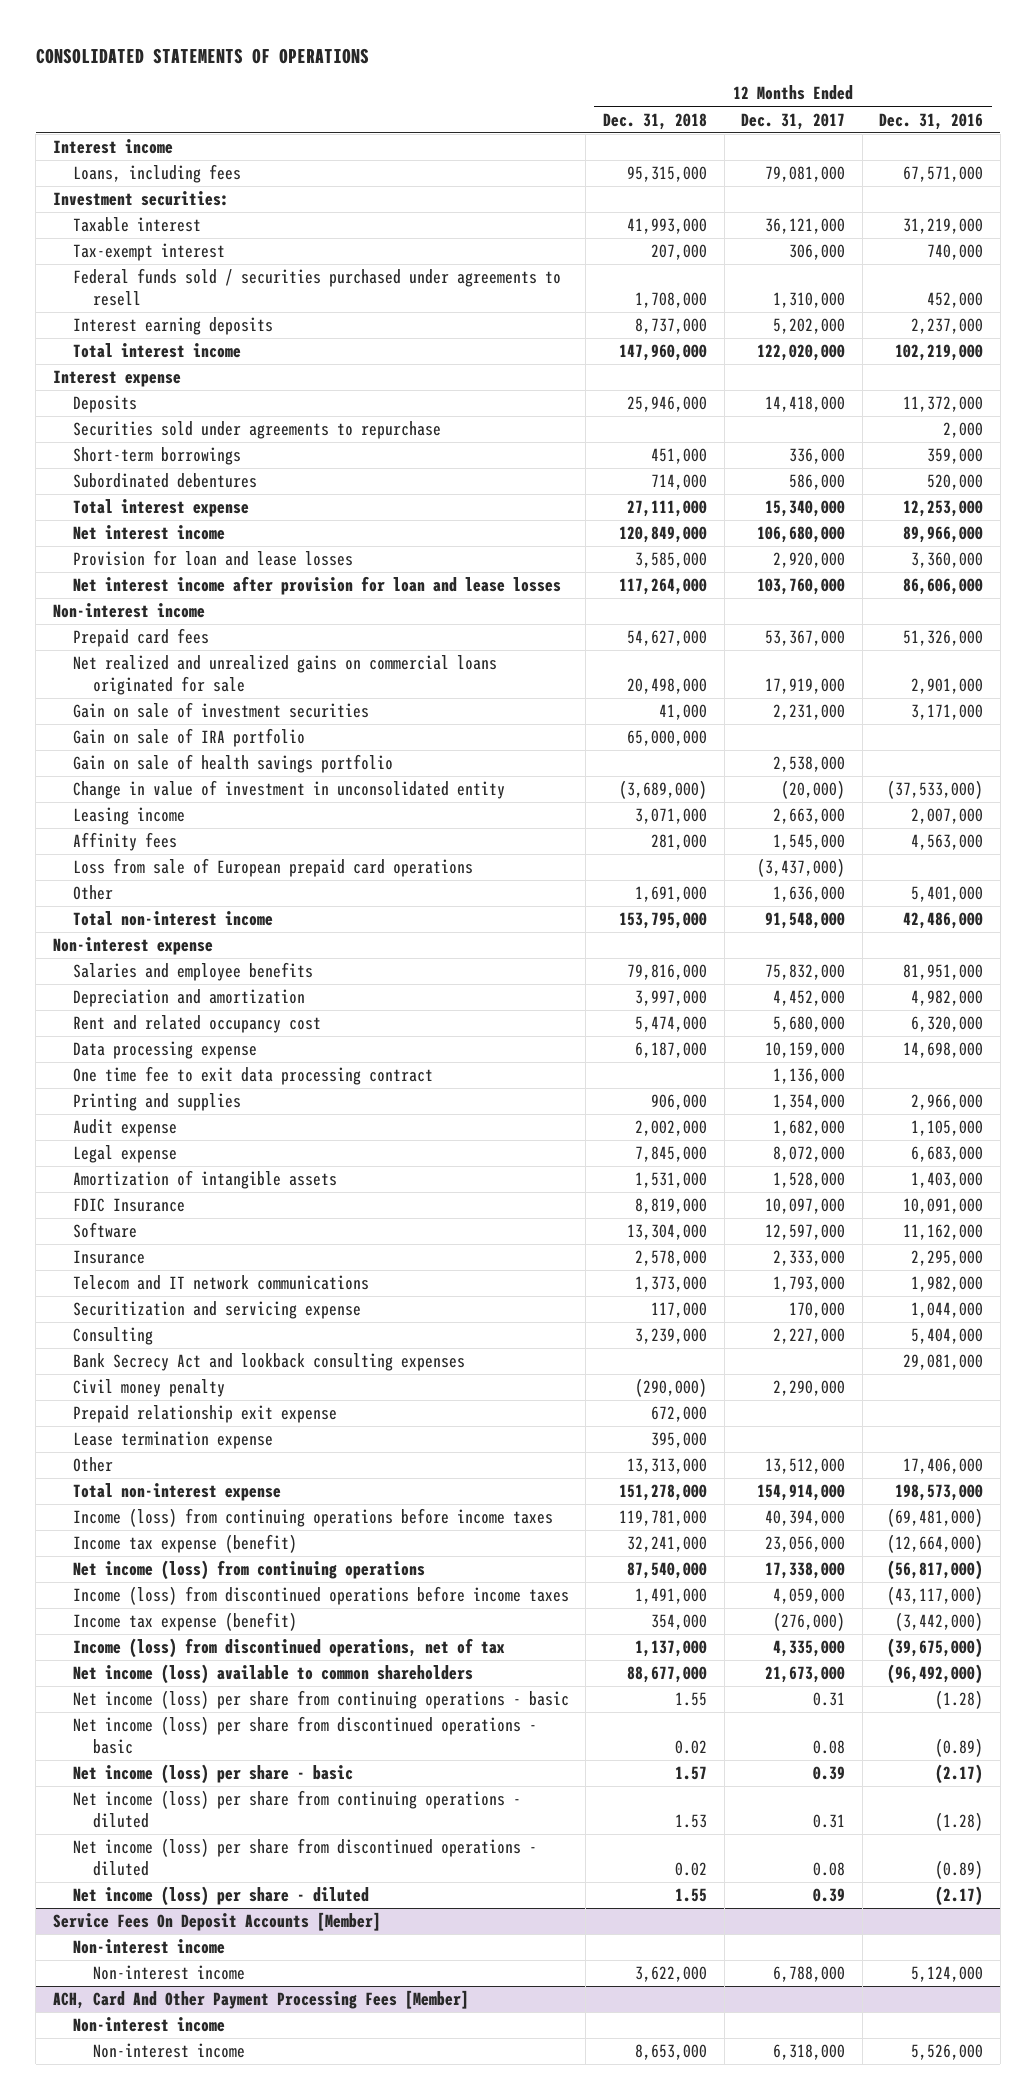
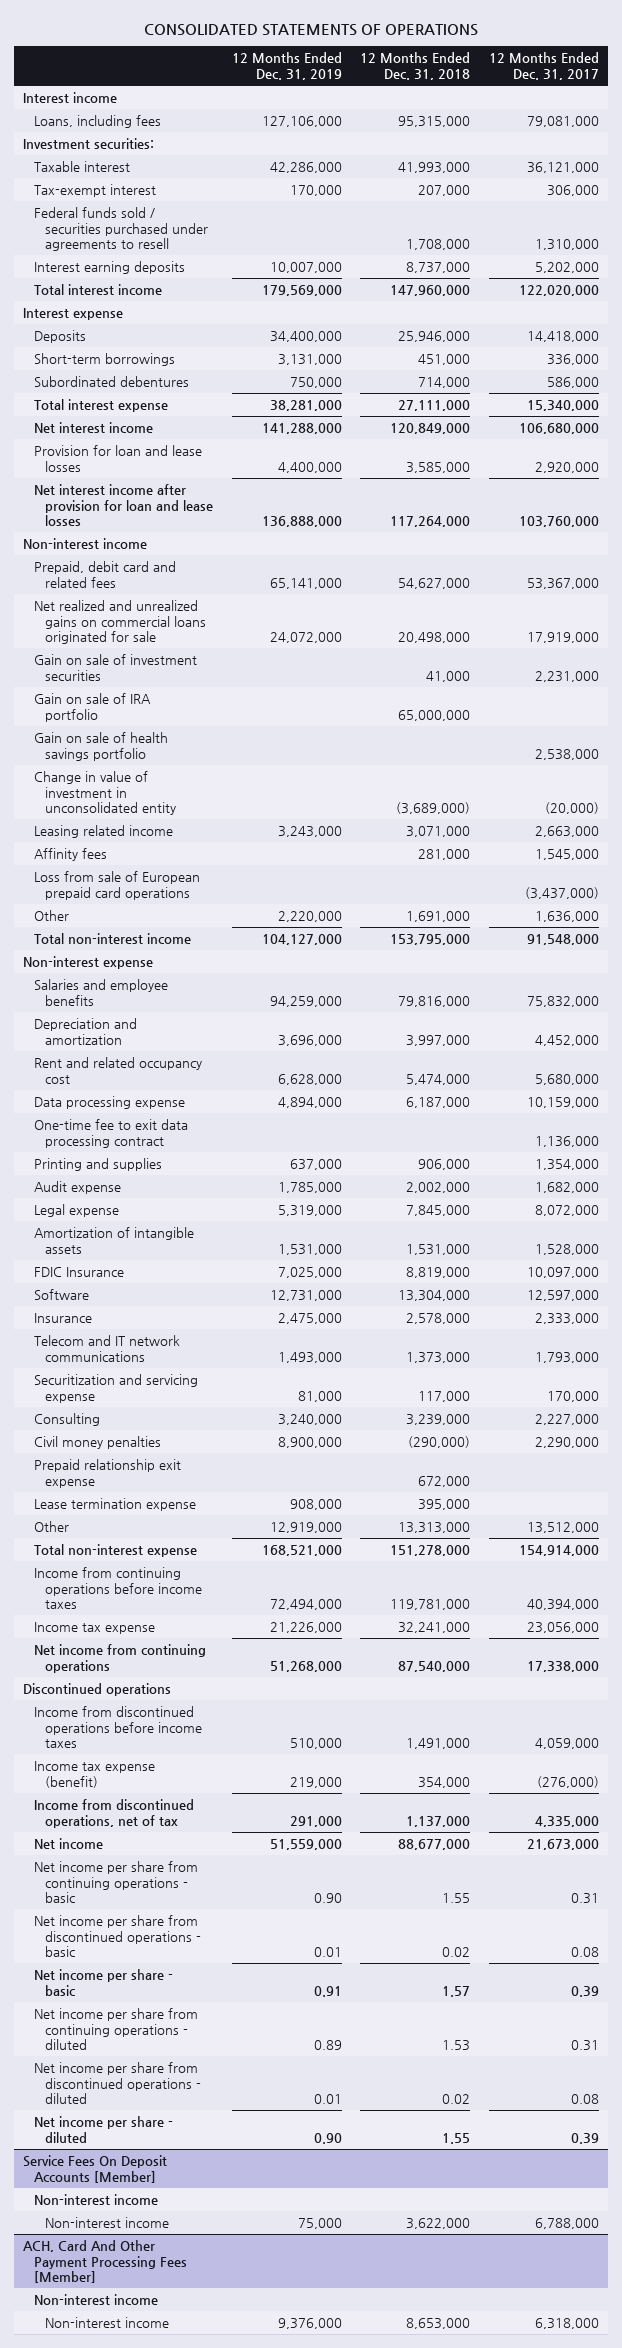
- | 12 Months Ended Dec. 31, 2018 | 12 Months Ended Dec. 31, 2017 | 12 Months Ended Dec. 31, 2016
+ | 12 Months Ended Dec. 31, 2019 | 12 Months Ended Dec. 31, 2018 | 12 Months Ended Dec. 31, 2017
- Securities sold under agreements to repurchase | | | 2,000
- Prepaid card fees | 54,627,000 | 53,367,000 | 51,326,000
+ Prepaid, debit card and related fees | 65,141,000 | 54,627,000 | 53,367,000
- Leasing income | 3,071,000 | 2,663,000 | 2,007,000
+ Leasing related income | 3,243,000 | 3,071,000 | 2,663,000
- One time fee to exit data processing contract | | 1,136,000 |
+ One-time fee to exit data processing contract | | | 1,136,000
- Bank Secrecy Act and lookback consulting expenses | | | 29,081,000
- Civil money penalty | (290,000) | 2,290,000 |
+ Civil money penalties | 8,900,000 | (290,000) | 2,290,000
- Income (loss) from continuing operations before income taxes | 119,781,000 | 40,394,000 | (69,481,000)
- Income tax expense (benefit) | 32,241,000 | 23,056,000 | (12,664,000)
- Net income (loss) from continuing operations | 87,540,000 | 17,338,000 | (56,817,000)
- Income (loss) from discontinued operations before income taxes | 1,491,000 | 4,059,000 | (43,117,000)
+ Income from continuing operations before income taxes | 72,494,000 | 119,781,000 | 40,394,000
+ Income tax expense | 21,226,000 | 32,241,000 | 23,056,000
+ Net income from continuing operations | 51,268,000 | 87,540,000 | 17,338,000
+ Discontinued operations
+ Income from discontinued operations before income taxes | 510,000 | 1,491,000 | 4,059,000
- Income (loss) from discontinued operations, net of tax | 1,137,000 | 4,335,000 | (39,675,000)
- Net income (loss) available to common shareholders | 88,677,000 | 21,673,000 | (96,492,000)
- Net income (loss) per share from continuing operations - basic | 1.55 | 0.31 | (1.28)
- Net income (loss) per share from discontinued operations - basic | 0.02 | 0.08 | (0.89)
- Net income (loss) per share - basic | 1.57 | 0.39 | (2.17)
- Net income (loss) per share from continuing operations - diluted | 1.53 | 0.31 | (1.28)
- Net income (loss) per share from discontinued operations - diluted | 0.02 | 0.08 | (0.89)
- Net income (loss) per share - diluted | 1.55 | 0.39 | (2.17)
+ Income from discontinued operations, net of tax | 291,000 | 1,137,000 | 4,335,000
+ Net income | 51,559,000 | 88,677,000 | 21,673,000
+ Net income per share from continuing operations - basic | 0.90 | 1.55 | 0.31
+ Net income per share from discontinued operations - basic | 0.01 | 0.02 | 0.08
+ Net income per share - basic | 0.91 | 1.57 | 0.39
+ Net income per share from continuing operations - diluted | 0.89 | 1.53 | 0.31
+ Net income per share from discontinued operations - diluted | 0.01 | 0.02 | 0.08
+ Net income per share - diluted | 0.90 | 1.55 | 0.39

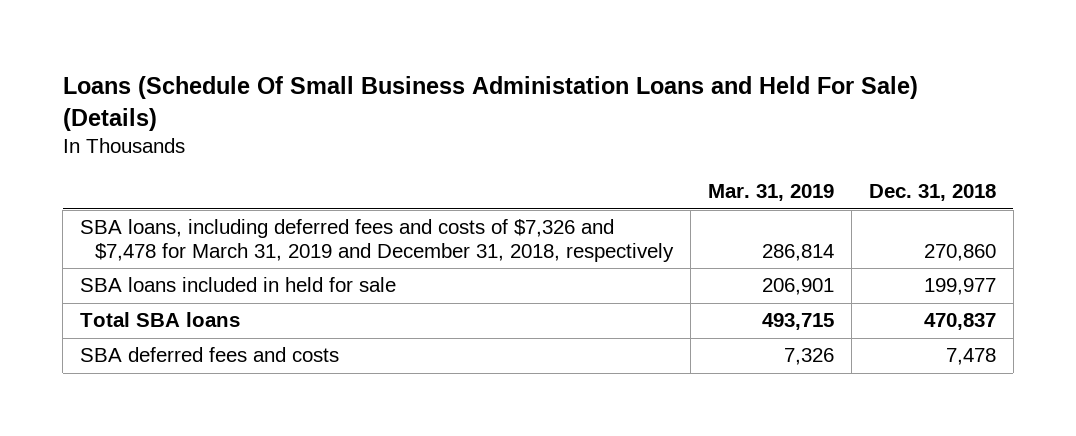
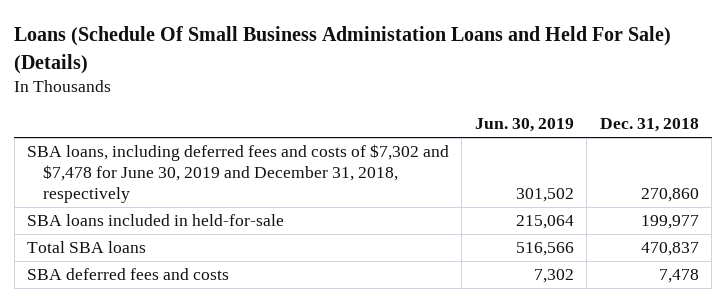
- | Mar. 31, 2019 | Dec. 31, 2018
+ | Jun. 30, 2019 | Dec. 31, 2018
- SBA loans, including deferred fees and costs of $7,326 and $7,478 for March 31, 2019 and December 31, 2018, respectively | 286,814 | 270,860
- SBA loans included in held for sale | 206,901 | 199,977
+ SBA loans, including deferred fees and costs of $7,302 and $7,478 for June 30, 2019 and December 31, 2018, respectively | 301,502 | 270,860
+ SBA loans included in held-for-sale | 215,064 | 199,977

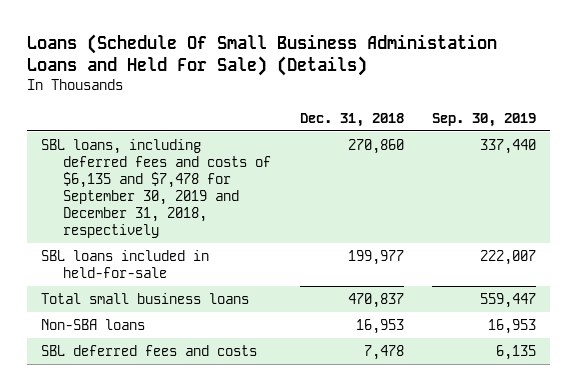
- | Jun. 30, 2019 | Dec. 31, 2018
+ | Dec. 31, 2018 | Sep. 30, 2019
- SBA loans, including deferred fees and costs of $7,302 and $7,478 for June 30, 2019 and December 31, 2018, respectively | 301,502 | 270,860
- SBA loans included in held-for-sale | 215,064 | 199,977
- Total SBA loans | 516,566 | 470,837
- SBA deferred fees and costs | 7,302 | 7,478
+ SBL loans, including deferred fees and costs of $6,135 and $7,478 for September 30, 2019 and December 31, 2018, respectively | 270,860 | 337,440
+ SBL loans included in held-for-sale | 199,977 | 222,007
+ Total small business loans | 470,837 | 559,447
+ Non-SBA loans | 16,953 | 16,953
+ SBL deferred fees and costs | 7,478 | 6,135

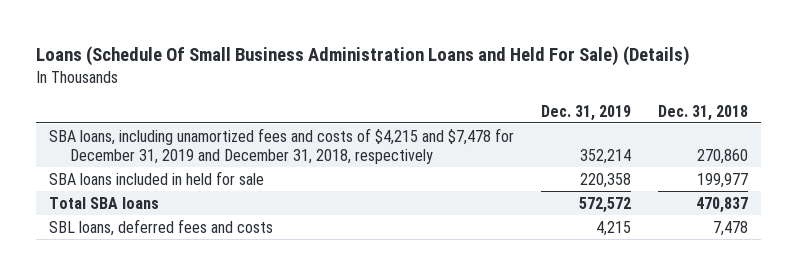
- Loans (Schedule Of Small Business Administation Loans and Held For Sale) (Details)
+ Loans (Schedule Of Small Business Administration Loans and Held For Sale) (Details)
- | Dec. 31, 2018 | Sep. 30, 2019
+ | Dec. 31, 2019 | Dec. 31, 2018
- SBL loans, including deferred fees and costs of $6,135 and $7,478 for September 30, 2019 and December 31, 2018, respectively | 270,860 | 337,440
- SBL loans included in held-for-sale | 199,977 | 222,007
- Total small business loans | 470,837 | 559,447
- Non-SBA loans | 16,953 | 16,953
- SBL deferred fees and costs | 7,478 | 6,135
+ SBA loans, including unamortized fees and costs of $4,215 and $7,478 for December 31, 2019 and December 31, 2018, respectively | 352,214 | 270,860
+ SBA loans included in held for sale | 220,358 | 199,977
+ Total SBA loans | 572,572 | 470,837
+ SBL loans, deferred fees and costs | 4,215 | 7,478

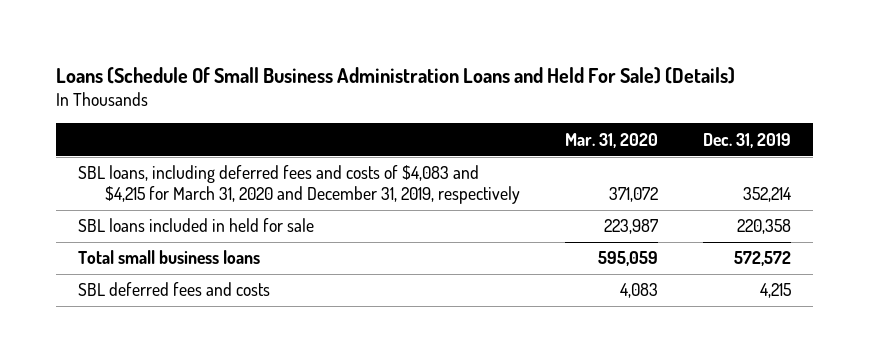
- | Dec. 31, 2019 | Dec. 31, 2018
+ | Mar. 31, 2020 | Dec. 31, 2019
- SBA loans, including unamortized fees and costs of $4,215 and $7,478 for December 31, 2019 and December 31, 2018, respectively | 352,214 | 270,860
- SBA loans included in held for sale | 220,358 | 199,977
- Total SBA loans | 572,572 | 470,837
- SBL loans, deferred fees and costs | 4,215 | 7,478
+ SBL loans, including deferred fees and costs of $4,083 and $4,215 for March 31, 2020 and December 31, 2019, respectively | 371,072 | 352,214
+ SBL loans included in held for sale | 223,987 | 220,358
+ Total small business loans | 595,059 | 572,572
+ SBL deferred fees and costs | 4,083 | 4,215

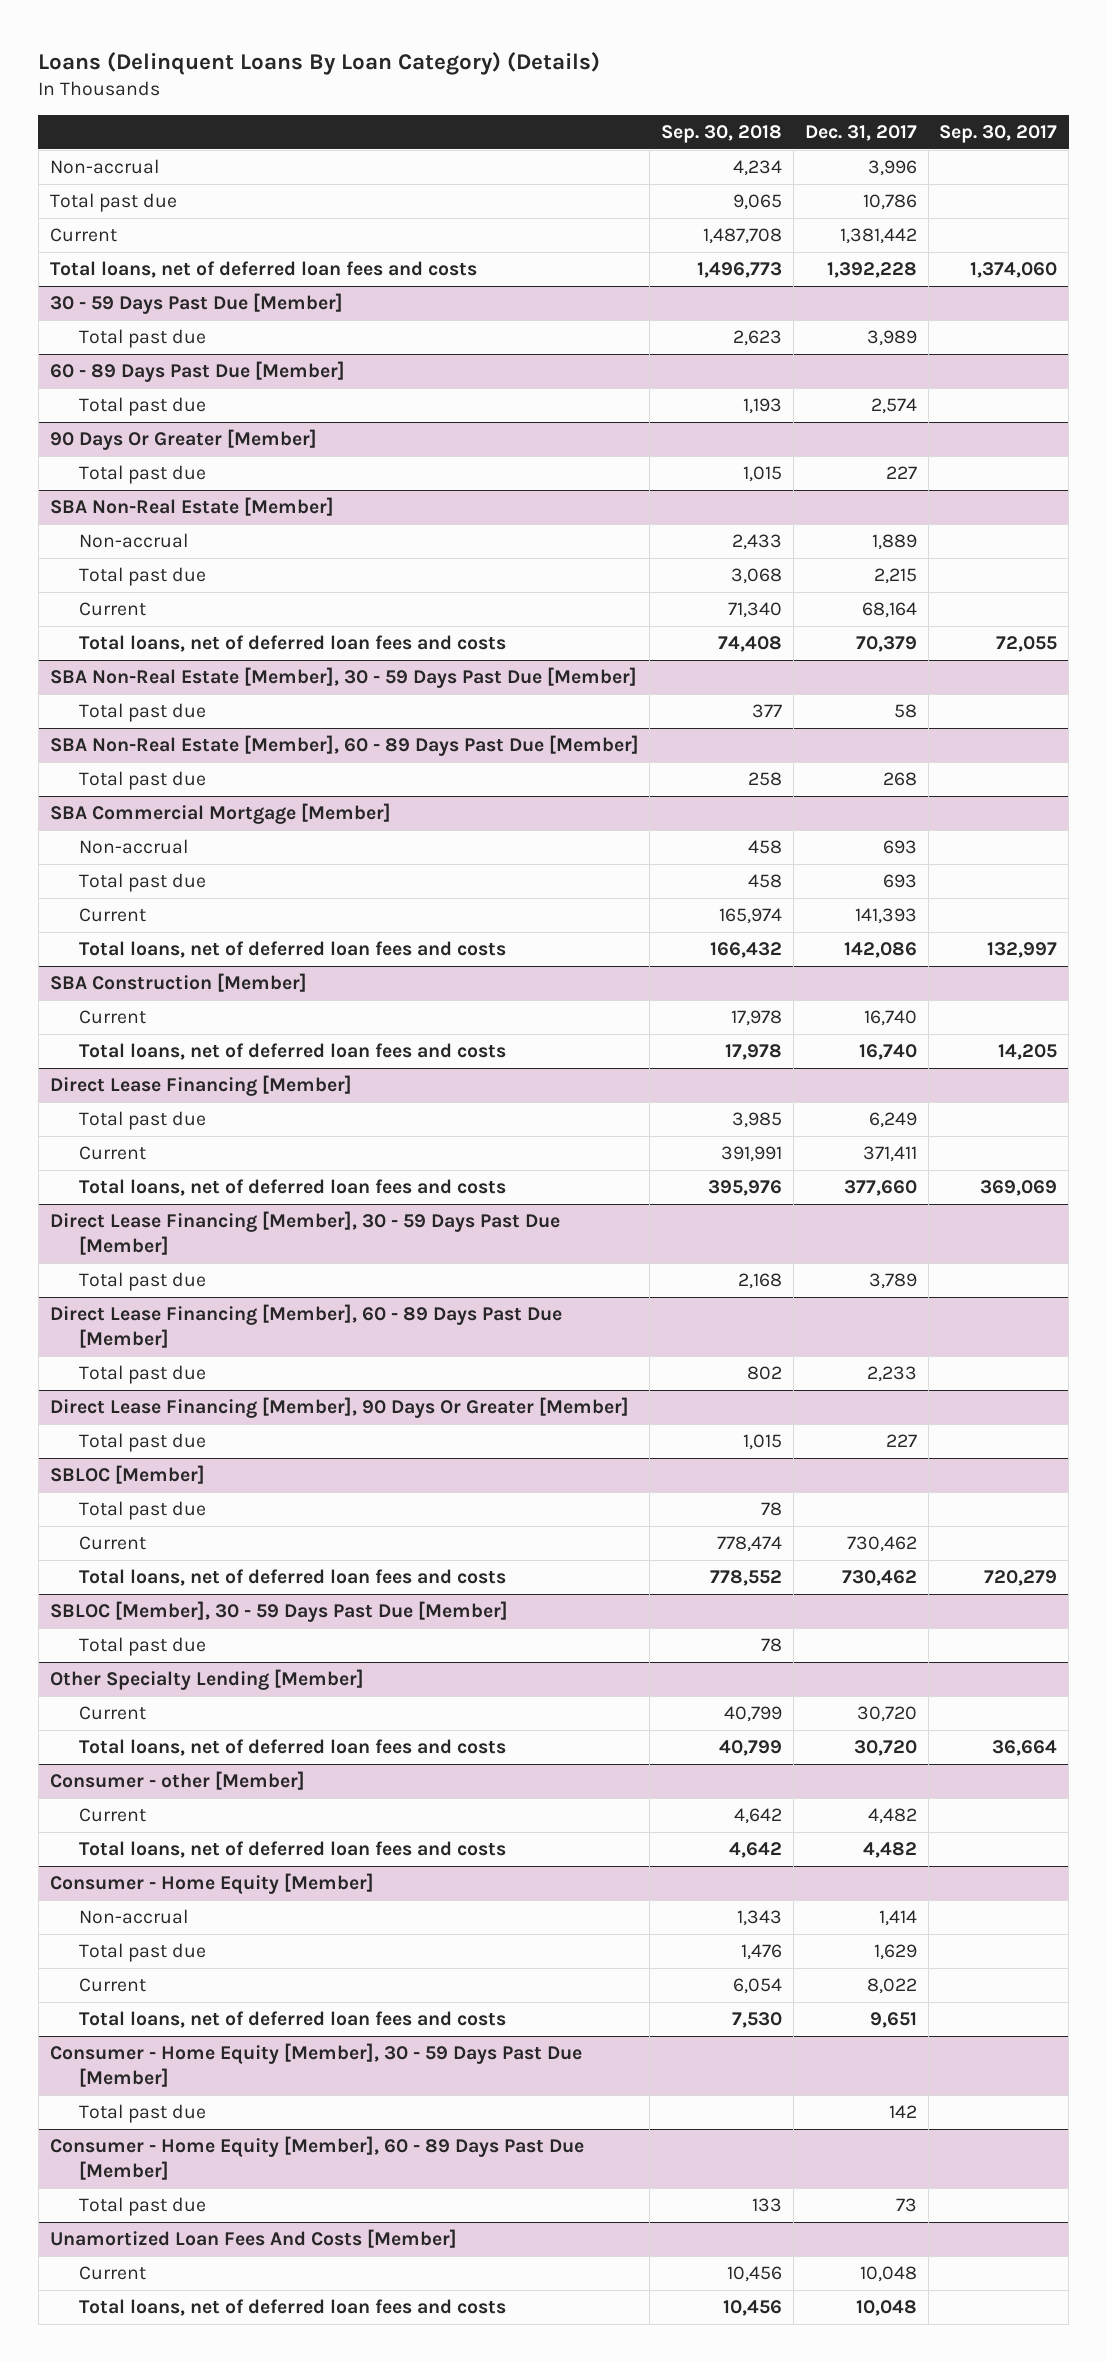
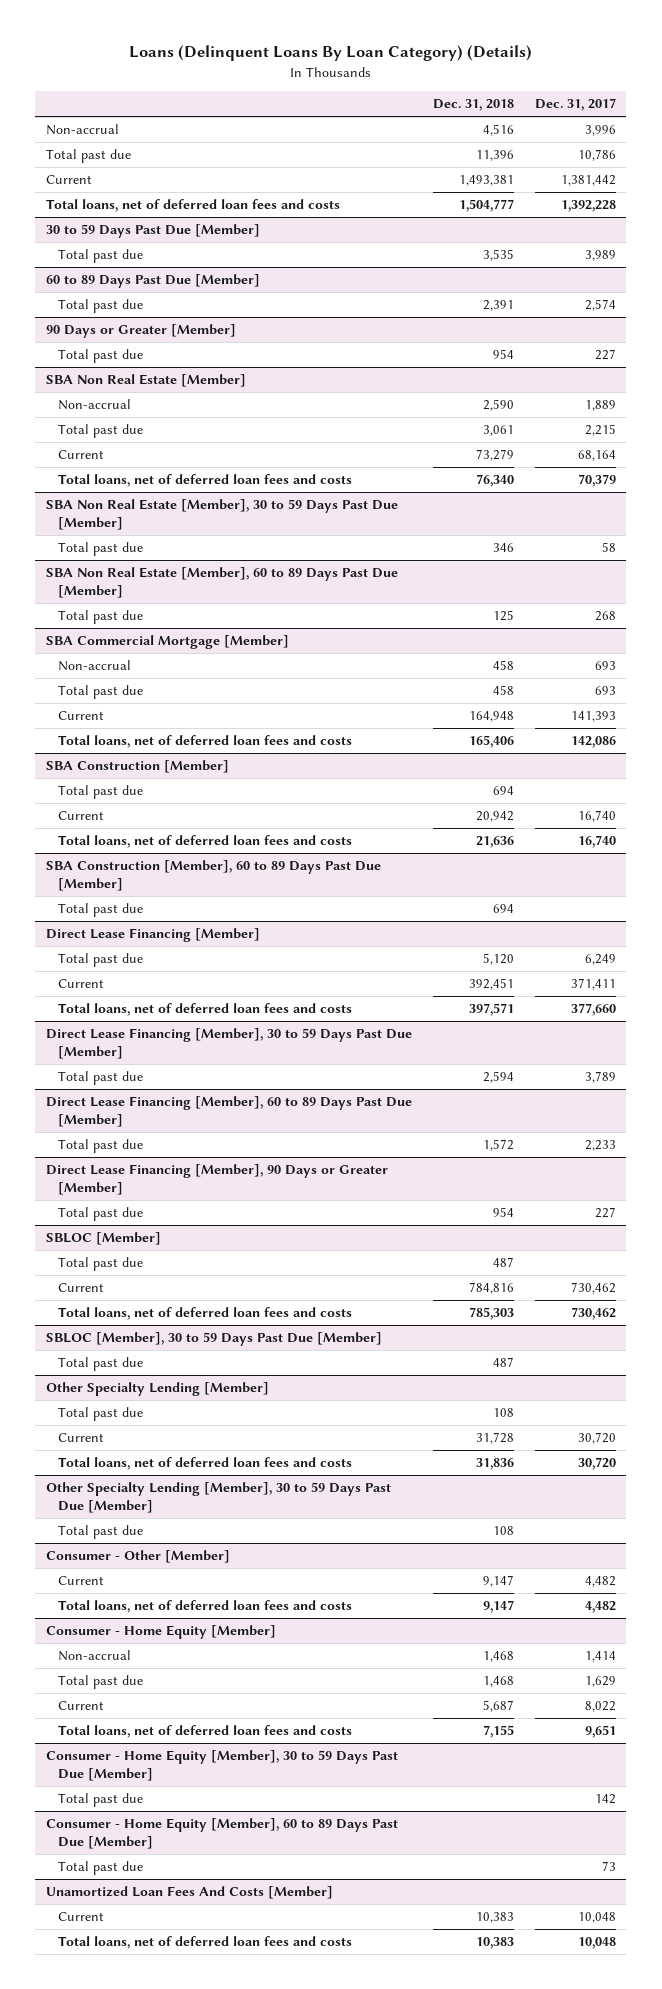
- | Sep. 30, 2018 | Dec. 31, 2017 | Sep. 30, 2017
+ | Dec. 31, 2018 | Dec. 31, 2017
- 30 - 59 Days Past Due [Member]
+ 30 to 59 Days Past Due [Member]
- 60 - 89 Days Past Due [Member]
+ 60 to 89 Days Past Due [Member]
- 90 Days Or Greater [Member]
+ 90 Days or Greater [Member]
- SBA Non-Real Estate [Member]
+ SBA Non Real Estate [Member]
- SBA Non-Real Estate [Member], 30 - 59 Days Past Due [Member]
+ SBA Non Real Estate [Member], 30 to 59 Days Past Due [Member]
- SBA Non-Real Estate [Member], 60 - 89 Days Past Due [Member]
+ SBA Non Real Estate [Member], 60 to 89 Days Past Due [Member]
@ SBA Construction [Member]
+ Total past due | 694 |
+ SBA Construction [Member], 60 to 89 Days Past Due [Member]
+ Total past due | 694 |
- Direct Lease Financing [Member], 30 - 59 Days Past Due [Member]
+ Direct Lease Financing [Member], 30 to 59 Days Past Due [Member]
- Direct Lease Financing [Member], 60 - 89 Days Past Due [Member]
+ Direct Lease Financing [Member], 60 to 89 Days Past Due [Member]
- Direct Lease Financing [Member], 90 Days Or Greater [Member]
+ Direct Lease Financing [Member], 90 Days or Greater [Member]
- SBLOC [Member], 30 - 59 Days Past Due [Member]
+ SBLOC [Member], 30 to 59 Days Past Due [Member]
@ Other Specialty Lending [Member]
+ Total past due | 108 |
- Consumer - other [Member]
+ Other Specialty Lending [Member], 30 to 59 Days Past Due [Member]
+ Total past due | 108 |
+ Consumer - Other [Member]
- Consumer - Home Equity [Member], 30 - 59 Days Past Due [Member]
+ Consumer - Home Equity [Member], 30 to 59 Days Past Due [Member]
- Consumer - Home Equity [Member], 60 - 89 Days Past Due [Member]
+ Consumer - Home Equity [Member], 60 to 89 Days Past Due [Member]

